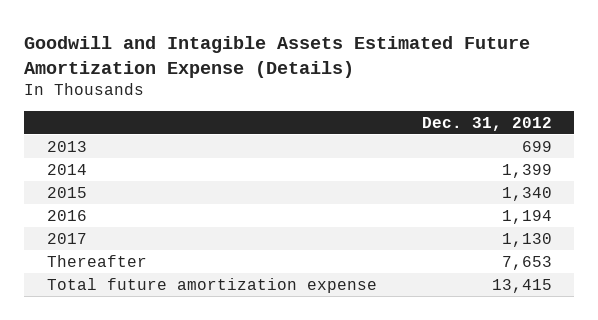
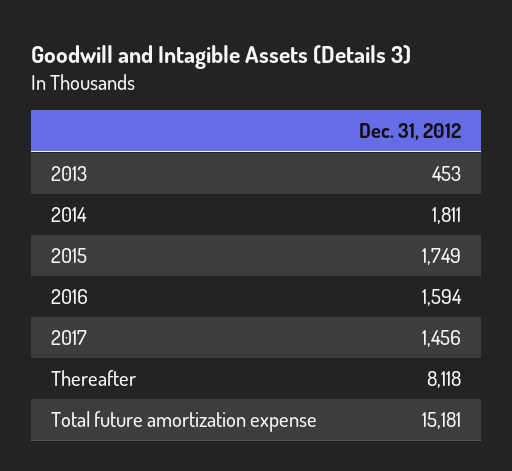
- Goodwill and Intagible Assets Estimated Future Amortization Expense (Details)
+ Goodwill and Intagible Assets (Details 3)
- 2013 | 699
- 2014 | 1,399
- 2015 | 1,340
- 2016 | 1,194
- 2017 | 1,130
- Thereafter | 7,653
- Total future amortization expense | 13,415
+ 2013 | 453
+ 2014 | 1,811
+ 2015 | 1,749
+ 2016 | 1,594
+ 2017 | 1,456
+ Thereafter | 8,118
+ Total future amortization expense | 15,181

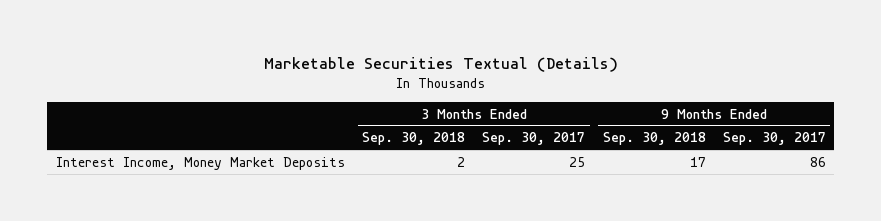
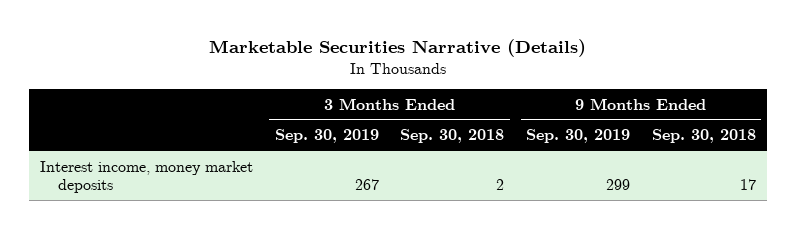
- Marketable Securities Textual (Details)
+ Marketable Securities Narrative (Details)
- | 3 Months Ended Sep. 30, 2018 | 3 Months Ended Sep. 30, 2017 | 9 Months Ended Sep. 30, 2018 | 9 Months Ended Sep. 30, 2017
+ | 3 Months Ended Sep. 30, 2019 | 3 Months Ended Sep. 30, 2018 | 9 Months Ended Sep. 30, 2019 | 9 Months Ended Sep. 30, 2018
- Interest Income, Money Market Deposits | 2 | 25 | 17 | 86
+ Interest income, money market deposits | 267 | 2 | 299 | 17

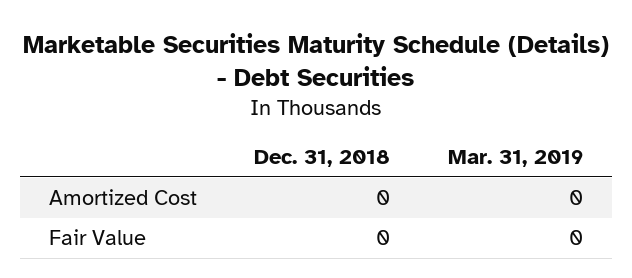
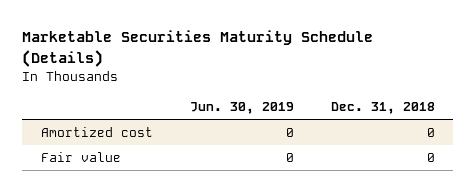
- Marketable Securities Maturity Schedule (Details) - Debt Securities
+ Marketable Securities Maturity Schedule (Details)
- | Dec. 31, 2018 | Mar. 31, 2019
+ | Jun. 30, 2019 | Dec. 31, 2018
- Amortized Cost | 0 | 0
- Fair Value | 0 | 0
+ Amortized cost | 0 | 0
+ Fair value | 0 | 0

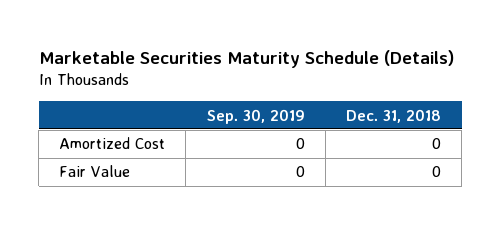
- | Jun. 30, 2019 | Dec. 31, 2018
+ | Sep. 30, 2019 | Dec. 31, 2018
- Amortized cost | 0 | 0
- Fair value | 0 | 0
+ Amortized Cost | 0 | 0
+ Fair Value | 0 | 0

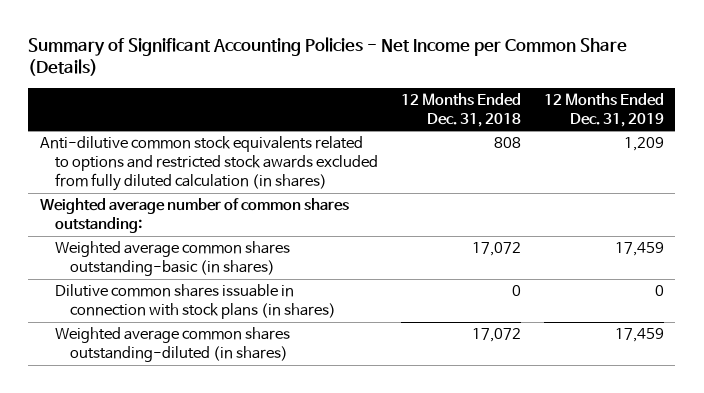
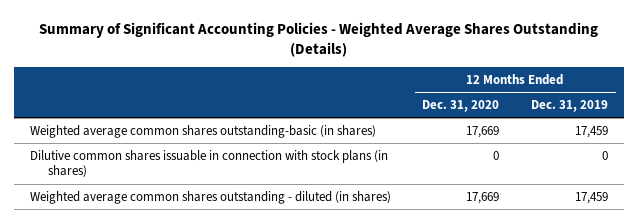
- Summary of Significant Accounting Policies - Net Income per Common Share (Details)
+ Summary of Significant Accounting Policies - Weighted Average Shares Outstanding (Details)
- | 12 Months Ended Dec. 31, 2018 | 12 Months Ended Dec. 31, 2019
+ | 12 Months Ended Dec. 31, 2020 | 12 Months Ended Dec. 31, 2019
- Anti-dilutive common stock equivalents related to options and restricted stock awards excluded from fully diluted calculation (in shares) | 808 | 1,209
- Weighted average number of common shares outstanding:
- Weighted average common shares outstanding-diluted (in shares) | 17,072 | 17,459
+ Weighted average common shares outstanding - diluted (in shares) | 17,669 | 17,459

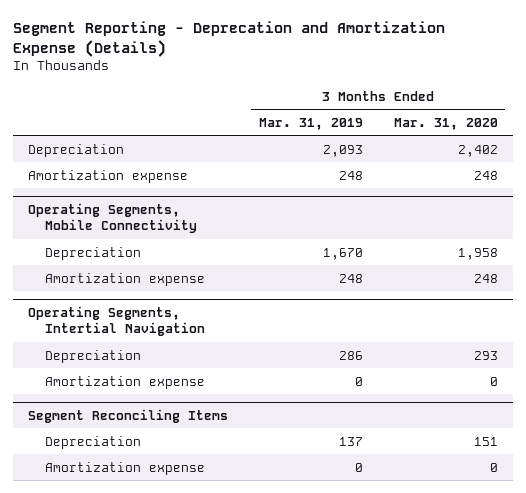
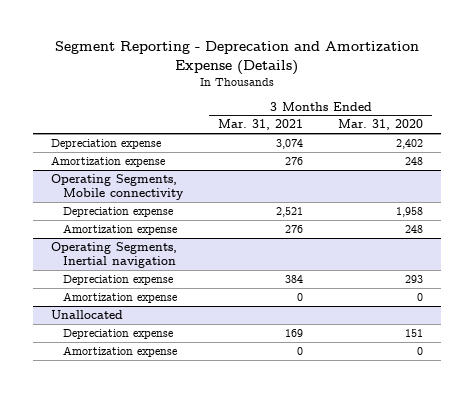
- | 3 Months Ended Mar. 31, 2019 | 3 Months Ended Mar. 31, 2020
+ | 3 Months Ended Mar. 31, 2021 | 3 Months Ended Mar. 31, 2020
- Depreciation | 2,093 | 2,402
+ Depreciation expense | 3,074 | 2,402
- Operating Segments, Mobile Connectivity
- Depreciation | 1,670 | 1,958
+ Operating Segments, Mobile connectivity
+ Depreciation expense | 2,521 | 1,958
- Operating Segments, Intertial Navigation
- Depreciation | 286 | 293
+ Operating Segments, Inertial navigation
+ Depreciation expense | 384 | 293
- Segment Reconciling Items
- Depreciation | 137 | 151
+ Unallocated
+ Depreciation expense | 169 | 151

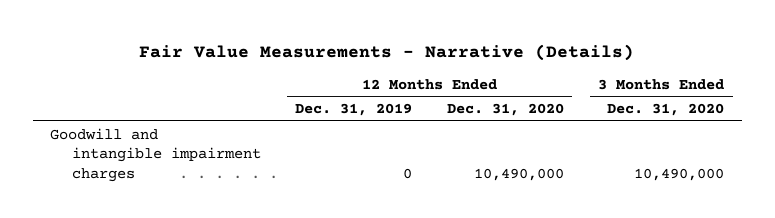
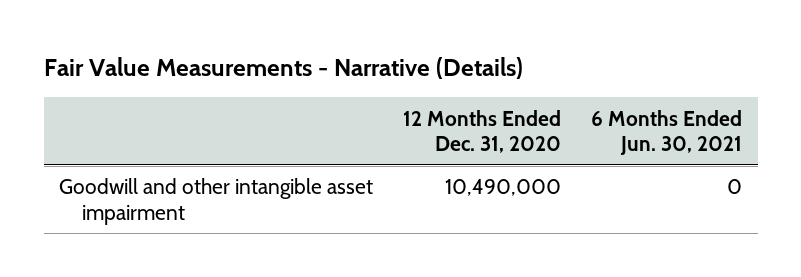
- | 12 Months Ended Dec. 31, 2019 | 12 Months Ended Dec. 31, 2020 | 3 Months Ended Dec. 31, 2020
+ | 12 Months Ended Dec. 31, 2020 | 6 Months Ended Jun. 30, 2021
- Goodwill and intangible impairment charges | 0 | 10,490,000 | 10,490,000
+ Goodwill and other intangible asset impairment | 10,490,000 | 0

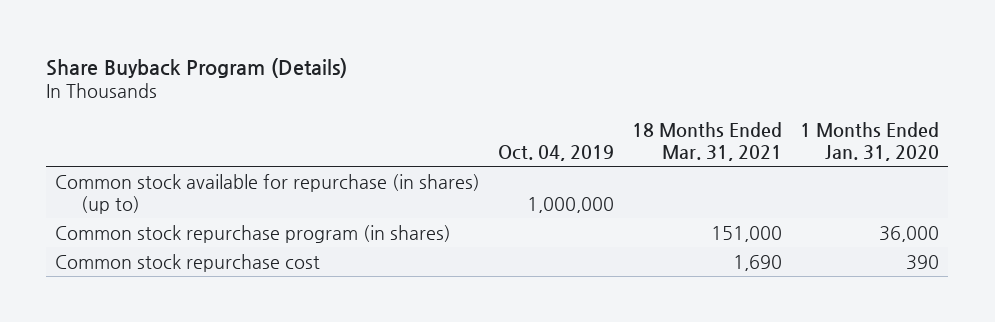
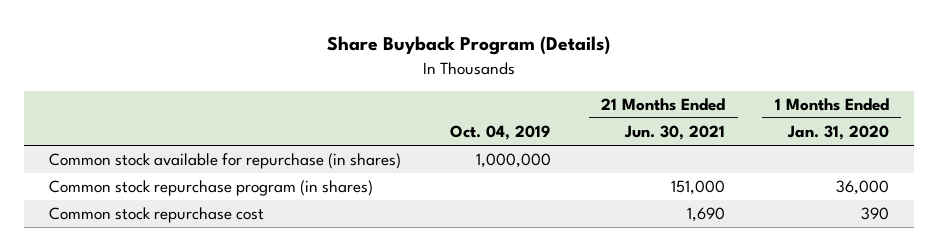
- | Oct. 04, 2019 | 18 Months Ended Mar. 31, 2021 | 1 Months Ended Jan. 31, 2020
+ | Oct. 04, 2019 | 21 Months Ended Jun. 30, 2021 | 1 Months Ended Jan. 31, 2020
- Common stock available for repurchase (in shares) (up to) | 1,000,000 | |
+ Common stock available for repurchase (in shares) | 1,000,000 | |

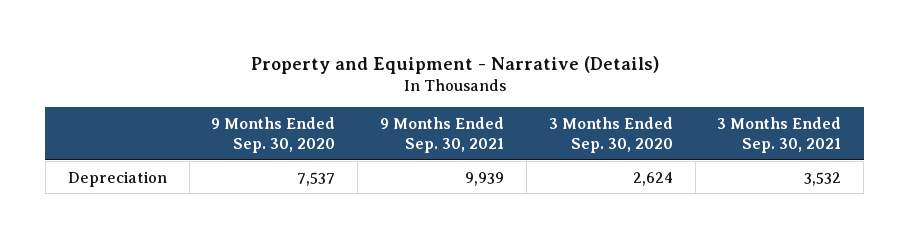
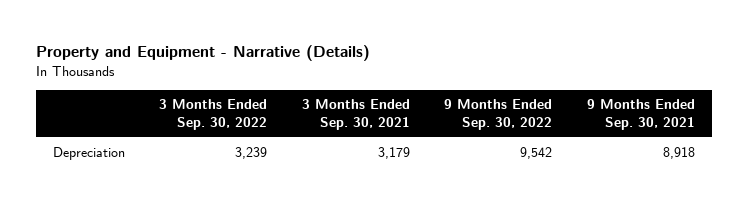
- | 9 Months Ended Sep. 30, 2020 | 9 Months Ended Sep. 30, 2021 | 3 Months Ended Sep. 30, 2020 | 3 Months Ended Sep. 30, 2021
+ | 3 Months Ended Sep. 30, 2022 | 3 Months Ended Sep. 30, 2021 | 9 Months Ended Sep. 30, 2022 | 9 Months Ended Sep. 30, 2021
- Depreciation | 7,537 | 9,939 | 2,624 | 3,532
+ Depreciation | 3,239 | 3,179 | 9,542 | 8,918

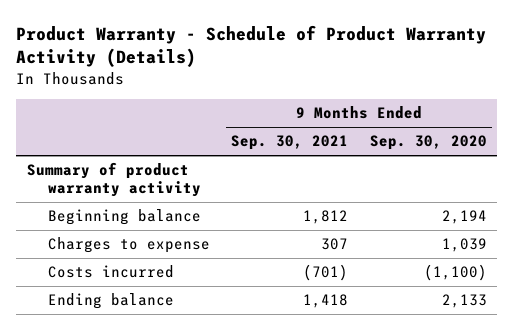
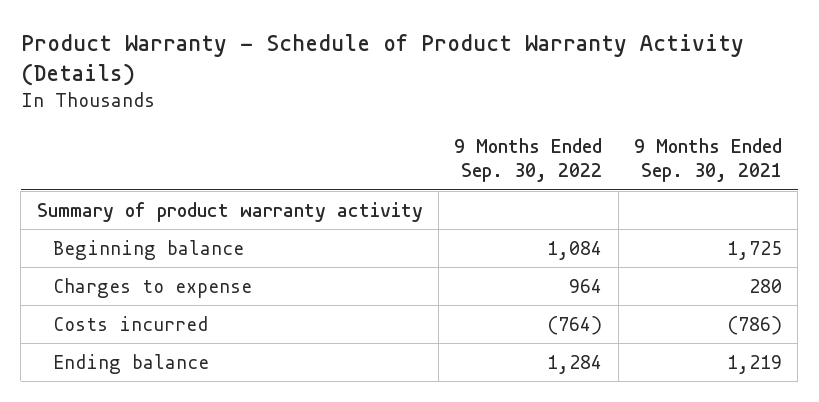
- | 9 Months Ended Sep. 30, 2021 | 9 Months Ended Sep. 30, 2020
+ | 9 Months Ended Sep. 30, 2022 | 9 Months Ended Sep. 30, 2021
- Beginning balance | 1,812 | 2,194
- Charges to expense | 307 | 1,039
- Costs incurred | (701) | (1,100)
- Ending balance | 1,418 | 2,133
+ Beginning balance | 1,084 | 1,725
+ Charges to expense | 964 | 280
+ Costs incurred | (764) | (786)
+ Ending balance | 1,284 | 1,219

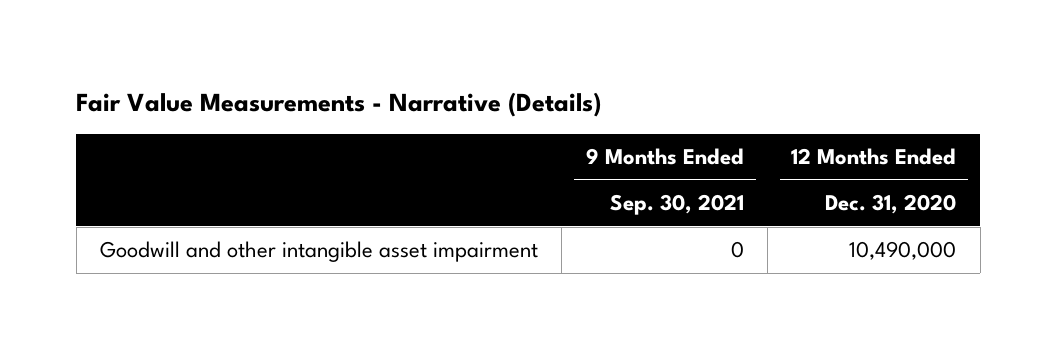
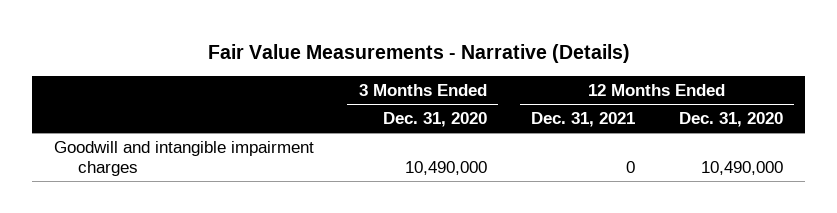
- | 9 Months Ended Sep. 30, 2021 | 12 Months Ended Dec. 31, 2020
+ | 3 Months Ended Dec. 31, 2020 | 12 Months Ended Dec. 31, 2021 | 12 Months Ended Dec. 31, 2020
- Goodwill and other intangible asset impairment | 0 | 10,490,000
+ Goodwill and intangible impairment charges | 10,490,000 | 0 | 10,490,000

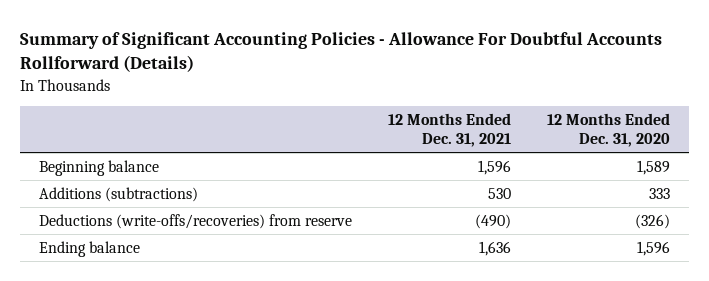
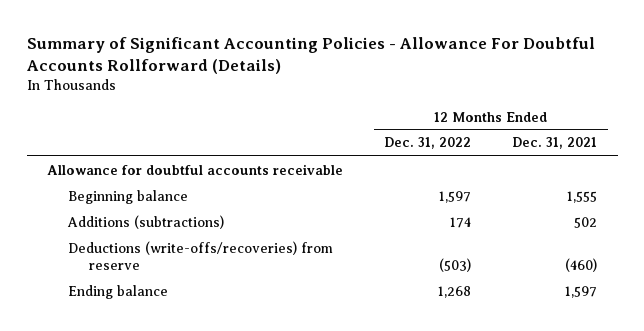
- | 12 Months Ended Dec. 31, 2021 | 12 Months Ended Dec. 31, 2020
+ | 12 Months Ended Dec. 31, 2022 | 12 Months Ended Dec. 31, 2021
- Beginning balance | 1,596 | 1,589
- Additions (subtractions) | 530 | 333
- Deductions (write-offs/recoveries) from reserve | (490) | (326)
- Ending balance | 1,636 | 1,596
+ Allowance for doubtful accounts receivable
+ Beginning balance | 1,597 | 1,555
+ Additions (subtractions) | 174 | 502
+ Deductions (write-offs/recoveries) from reserve | (503) | (460)
+ Ending balance | 1,268 | 1,597

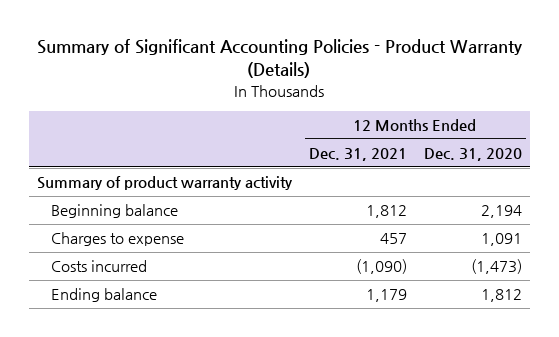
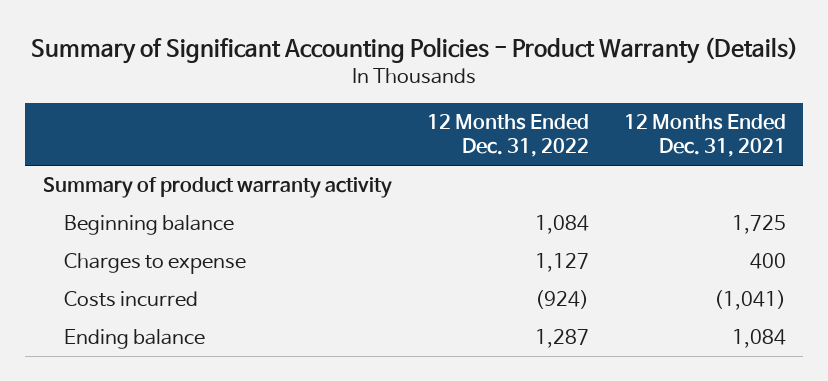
- | 12 Months Ended Dec. 31, 2021 | 12 Months Ended Dec. 31, 2020
+ | 12 Months Ended Dec. 31, 2022 | 12 Months Ended Dec. 31, 2021
- Beginning balance | 1,812 | 2,194
- Charges to expense | 457 | 1,091
- Costs incurred | (1,090) | (1,473)
- Ending balance | 1,179 | 1,812
+ Beginning balance | 1,084 | 1,725
+ Charges to expense | 1,127 | 400
+ Costs incurred | (924) | (1,041)
+ Ending balance | 1,287 | 1,084

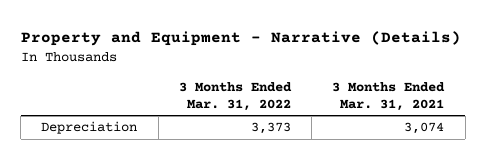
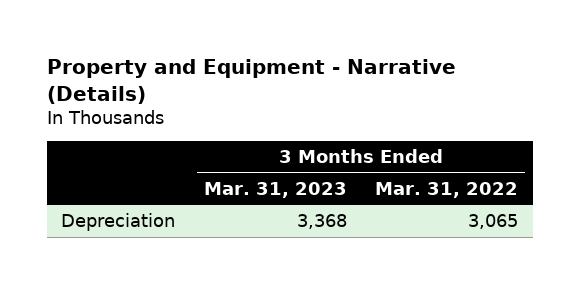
- | 3 Months Ended Mar. 31, 2022 | 3 Months Ended Mar. 31, 2021
+ | 3 Months Ended Mar. 31, 2023 | 3 Months Ended Mar. 31, 2022
- Depreciation | 3,373 | 3,074
+ Depreciation | 3,368 | 3,065

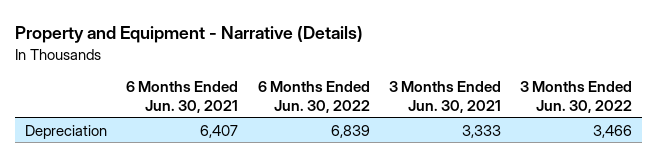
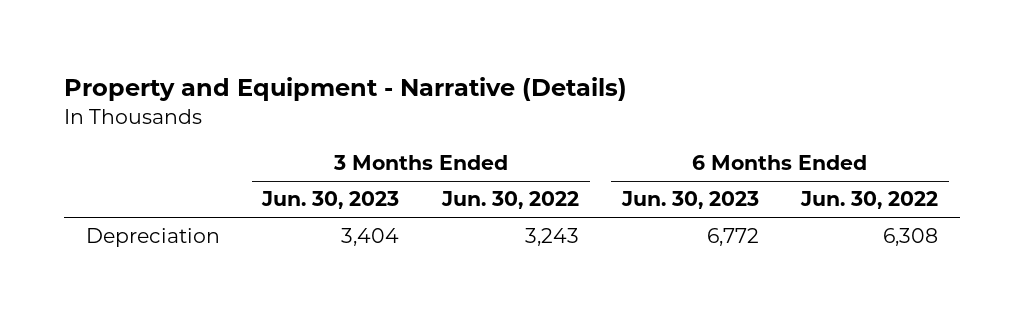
- | 6 Months Ended Jun. 30, 2021 | 6 Months Ended Jun. 30, 2022 | 3 Months Ended Jun. 30, 2021 | 3 Months Ended Jun. 30, 2022
+ | 3 Months Ended Jun. 30, 2023 | 3 Months Ended Jun. 30, 2022 | 6 Months Ended Jun. 30, 2023 | 6 Months Ended Jun. 30, 2022
- Depreciation | 6,407 | 6,839 | 3,333 | 3,466
+ Depreciation | 3,404 | 3,243 | 6,772 | 6,308

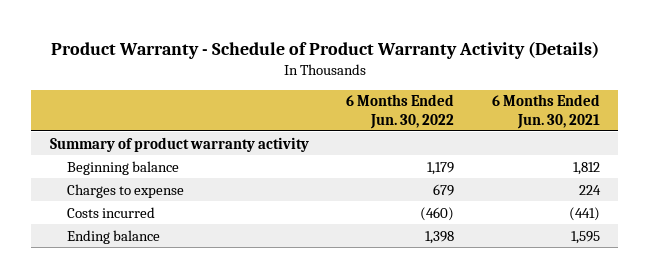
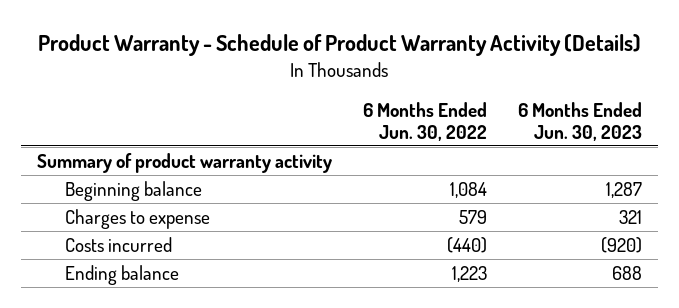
- | 6 Months Ended Jun. 30, 2022 | 6 Months Ended Jun. 30, 2021
+ | 6 Months Ended Jun. 30, 2022 | 6 Months Ended Jun. 30, 2023
- Beginning balance | 1,179 | 1,812
- Charges to expense | 679 | 224
- Costs incurred | (460) | (441)
- Ending balance | 1,398 | 1,595
+ Beginning balance | 1,084 | 1,287
+ Charges to expense | 579 | 321
+ Costs incurred | (440) | (920)
+ Ending balance | 1,223 | 688

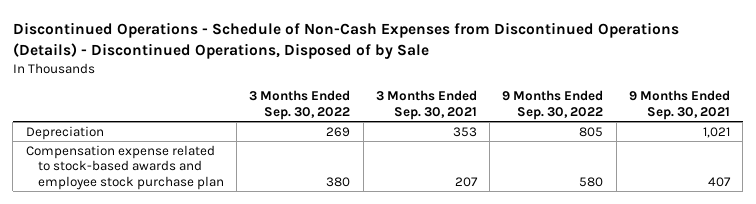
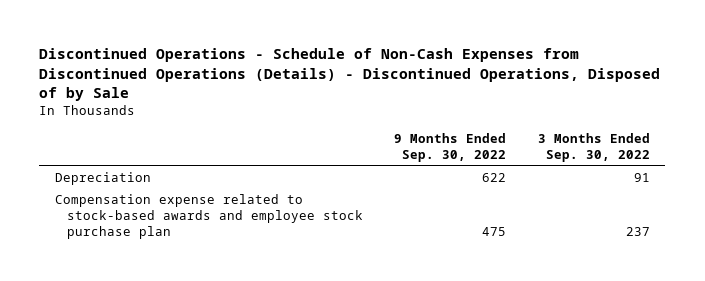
- | 3 Months Ended Sep. 30, 2022 | 3 Months Ended Sep. 30, 2021 | 9 Months Ended Sep. 30, 2022 | 9 Months Ended Sep. 30, 2021
+ | 9 Months Ended Sep. 30, 2022 | 3 Months Ended Sep. 30, 2022
- Depreciation | 269 | 353 | 805 | 1,021
- Compensation expense related to stock-based awards and employee stock purchase plan | 380 | 207 | 580 | 407
+ Depreciation | 622 | 91
+ Compensation expense related to stock-based awards and employee stock purchase plan | 475 | 237

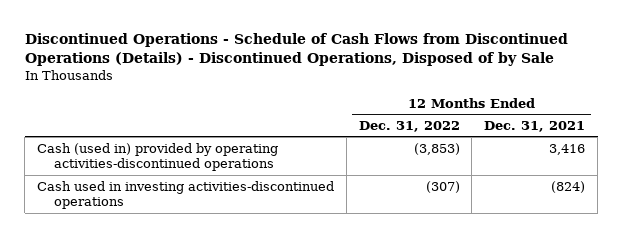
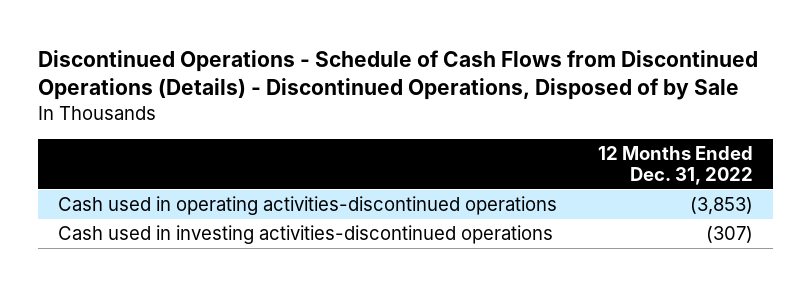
- | 12 Months Ended Dec. 31, 2022 | 12 Months Ended Dec. 31, 2021
+ | 12 Months Ended Dec. 31, 2022
- Cash (used in) provided by operating activities-discontinued operations | (3,853) | 3,416
+ Cash used in operating activities-discontinued operations | (3,853)

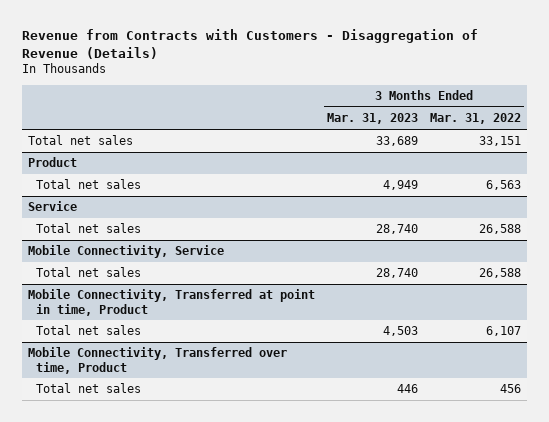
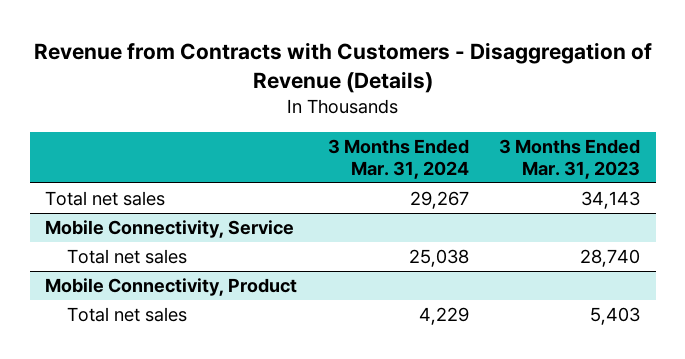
- | 3 Months Ended Mar. 31, 2023 | 3 Months Ended Mar. 31, 2022
+ | 3 Months Ended Mar. 31, 2024 | 3 Months Ended Mar. 31, 2023
- Total net sales | 33,689 | 33,151
- Product
- Total net sales | 4,949 | 6,563
- Service
- Total net sales | 28,740 | 26,588
+ Total net sales | 29,267 | 34,143
- Mobile Connectivity, Transferred at point in time, Product
- Total net sales | 4,503 | 6,107
- Mobile Connectivity, Transferred over time, Product
- Total net sales | 446 | 456
+ Mobile Connectivity, Product
+ Total net sales | 4,229 | 5,403

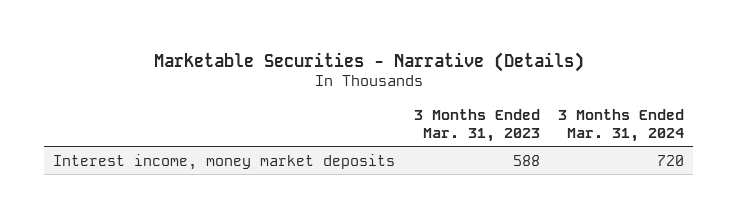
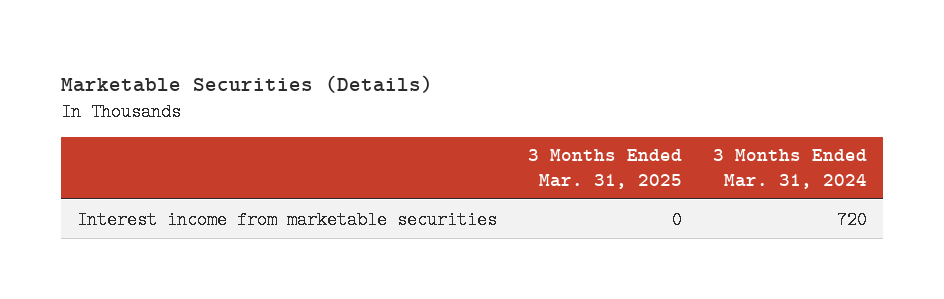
- Marketable Securities - Narrative (Details)
+ Marketable Securities (Details)
- | 3 Months Ended Mar. 31, 2023 | 3 Months Ended Mar. 31, 2024
+ | 3 Months Ended Mar. 31, 2025 | 3 Months Ended Mar. 31, 2024
- Interest income, money market deposits | 588 | 720
+ Interest income from marketable securities | 0 | 720

